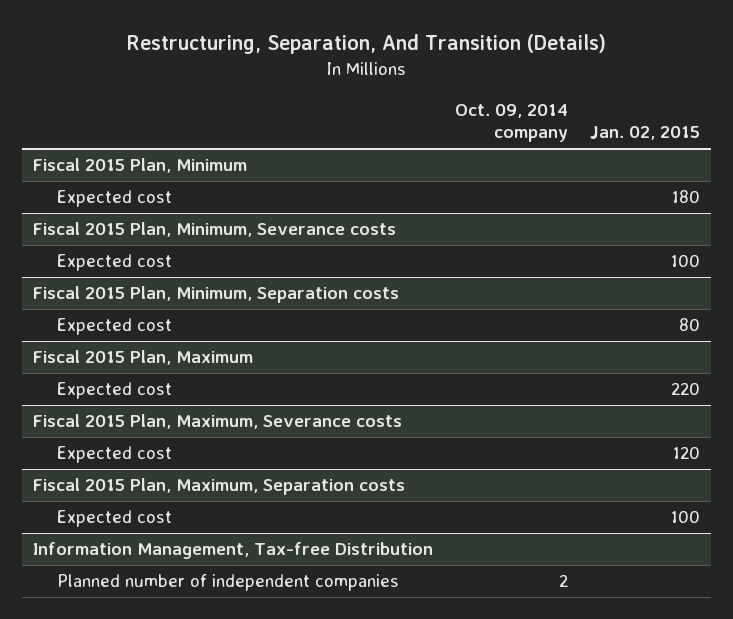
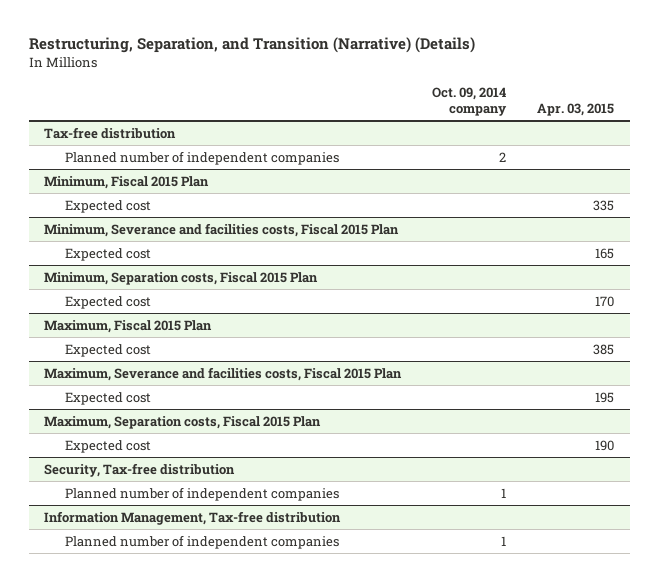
- Restructuring, Separation, And Transition (Details)
+ Restructuring, Separation, and Transition (Narrative) (Details)
- | Oct. 09, 2014 company | Jan. 02, 2015
+ | Oct. 09, 2014 company | Apr. 03, 2015
- Fiscal 2015 Plan, Minimum
+ Tax-free distribution
+ Planned number of independent companies | 2 |
+ Minimum, Fiscal 2015 Plan
- Fiscal 2015 Plan, Minimum, Severance costs
+ Minimum, Severance and facilities costs, Fiscal 2015 Plan
- Fiscal 2015 Plan, Minimum, Separation costs
+ Minimum, Separation costs, Fiscal 2015 Plan
- Fiscal 2015 Plan, Maximum
+ Maximum, Fiscal 2015 Plan
- Fiscal 2015 Plan, Maximum, Severance costs
+ Maximum, Severance and facilities costs, Fiscal 2015 Plan
- Fiscal 2015 Plan, Maximum, Separation costs
+ Maximum, Separation costs, Fiscal 2015 Plan
- Information Management, Tax-free Distribution
- Planned number of independent companies | 2 |
+ Security, Tax-free distribution
+ Planned number of independent companies | 1 |
+ Information Management, Tax-free distribution
+ Planned number of independent companies | 1 |

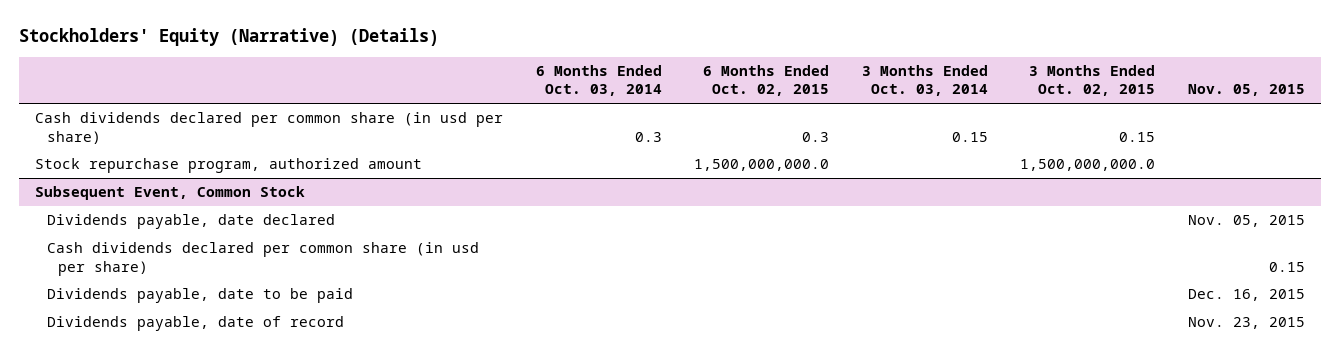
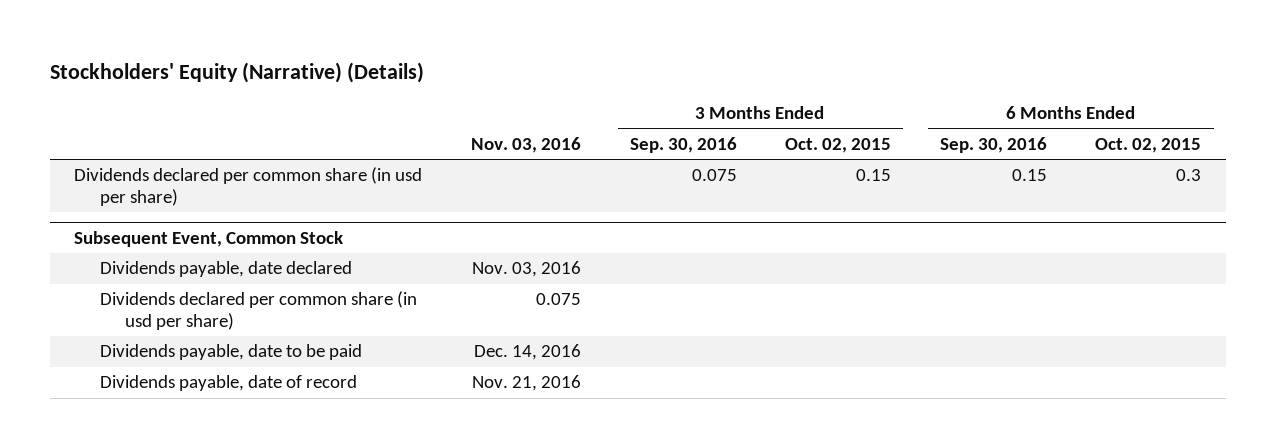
- | 6 Months Ended Oct. 03, 2014 | 6 Months Ended Oct. 02, 2015 | 3 Months Ended Oct. 03, 2014 | 3 Months Ended Oct. 02, 2015 | Nov. 05, 2015
+ | Nov. 03, 2016 | 3 Months Ended Sep. 30, 2016 | 3 Months Ended Oct. 02, 2015 | 6 Months Ended Sep. 30, 2016 | 6 Months Ended Oct. 02, 2015
- Cash dividends declared per common share (in usd per share) | 0.3 | 0.3 | 0.15 | 0.15 |
- Stock repurchase program, authorized amount | | 1,500,000,000.0 | | 1,500,000,000.0 |
+ Dividends declared per common share (in usd per share) | | 0.075 | 0.15 | 0.15 | 0.3
@ Subsequent Event, Common Stock
- Cash dividends declared per common share (in usd per share) | | | | | 0.15
+ Dividends declared per common share (in usd per share) | 0.075 | | | |

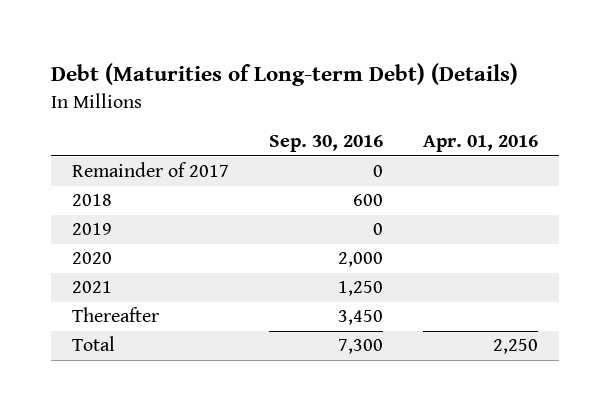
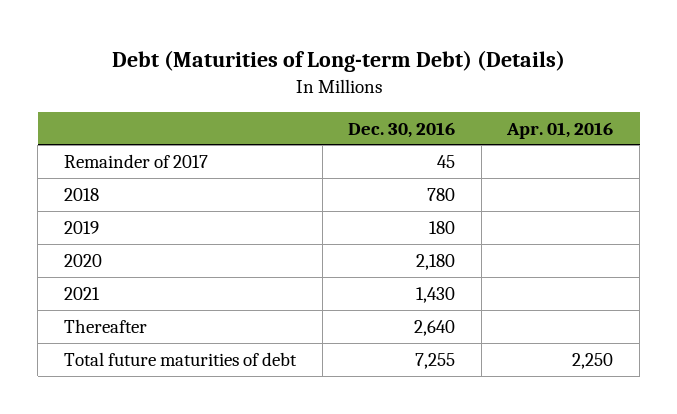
- | Sep. 30, 2016 | Apr. 01, 2016
+ | Dec. 30, 2016 | Apr. 01, 2016
- Total | 7,300 | 2,250
+ Total future maturities of debt | 7,255 | 2,250

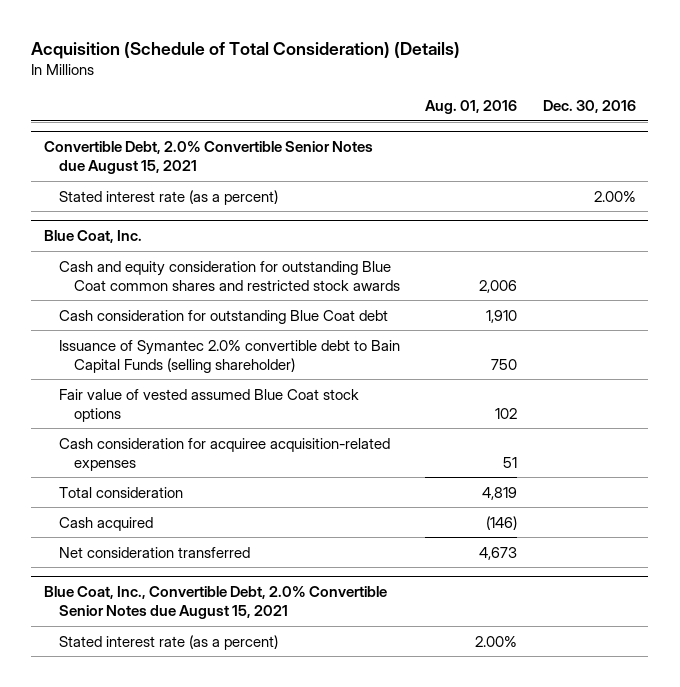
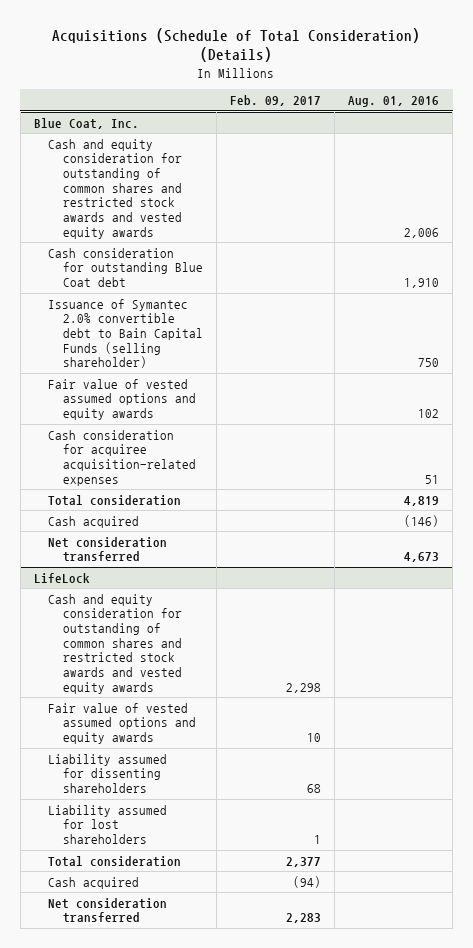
- Acquisition (Schedule of Total Consideration) (Details)
+ Acquisitions (Schedule of Total Consideration) (Details)
- | Aug. 01, 2016 | Dec. 30, 2016
+ | Feb. 09, 2017 | Aug. 01, 2016
- Convertible Debt, 2.0% Convertible Senior Notes due August 15, 2021
- Stated interest rate (as a percent) | | 2.00%
@ Blue Coat, Inc.
- Cash and equity consideration for outstanding Blue Coat common shares and restricted stock awards | 2,006 |
+ Cash and equity consideration for outstanding of common shares and restricted stock awards and vested equity awards | | 2,006
- Fair value of vested assumed Blue Coat stock options | 102 |
+ Fair value of vested assumed options and equity awards | | 102
- Blue Coat, Inc., Convertible Debt, 2.0% Convertible Senior Notes due August 15, 2021
- Stated interest rate (as a percent) | 2.00% |
+ LifeLock
+ Cash and equity consideration for outstanding of common shares and restricted stock awards and vested equity awards | 2,298 |
+ Fair value of vested assumed options and equity awards | 10 |
+ Liability assumed for dissenting shareholders | 68 |
+ Liability assumed for lost shareholders | 1 |
+ Total consideration | 2,377 |
+ Cash acquired | (94) |
+ Net consideration transferred | 2,283 |

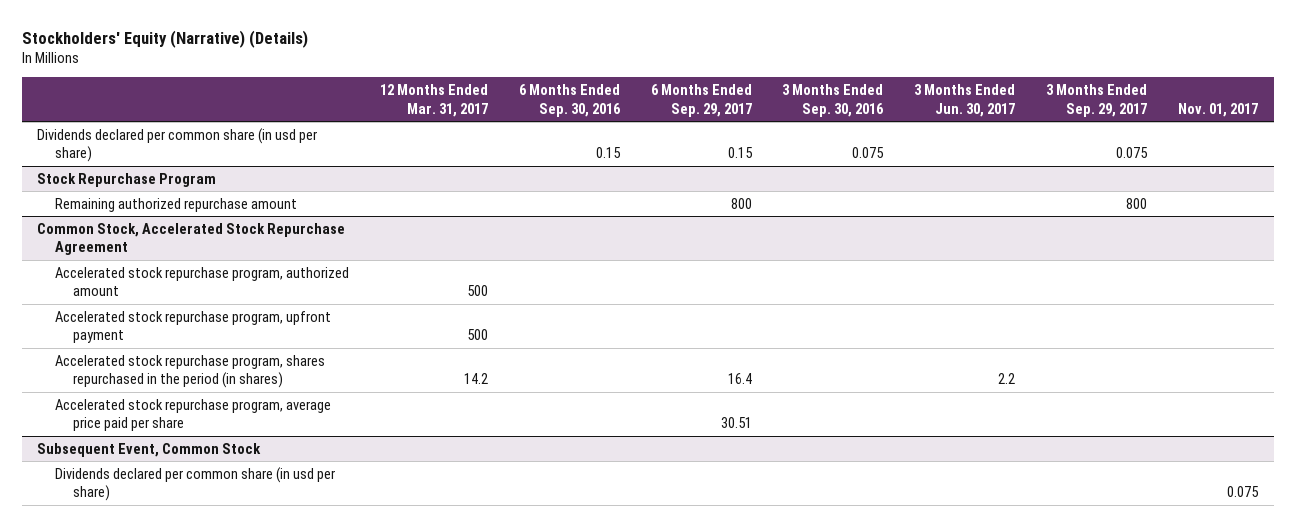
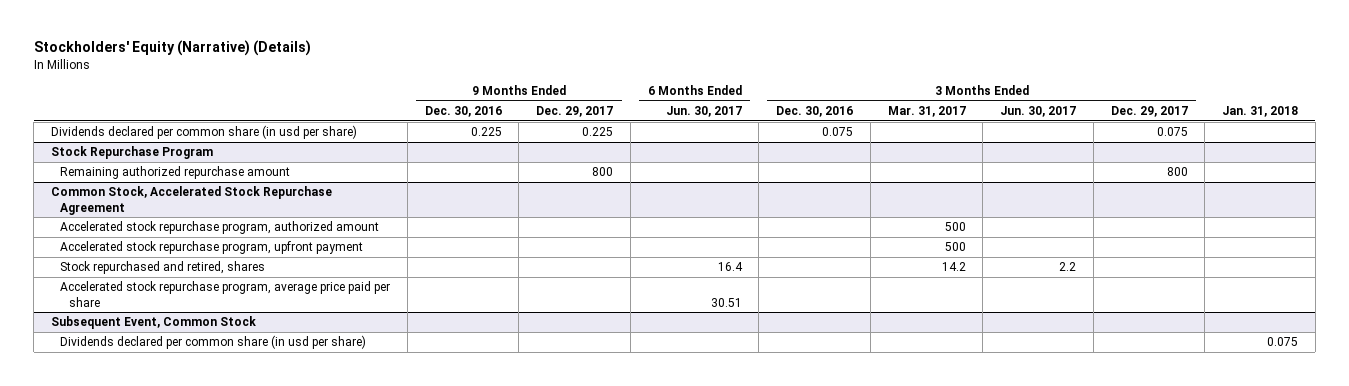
- | 12 Months Ended Mar. 31, 2017 | 6 Months Ended Sep. 30, 2016 | 6 Months Ended Sep. 29, 2017 | 3 Months Ended Sep. 30, 2016 | 3 Months Ended Jun. 30, 2017 | 3 Months Ended Sep. 29, 2017 | Nov. 01, 2017
+ | 9 Months Ended Dec. 30, 2016 | 9 Months Ended Dec. 29, 2017 | 6 Months Ended Jun. 30, 2017 | 3 Months Ended Dec. 30, 2016 | 3 Months Ended Mar. 31, 2017 | 3 Months Ended Jun. 30, 2017 | 3 Months Ended Dec. 29, 2017 | Jan. 31, 2018
@ Common Stock, Accelerated Stock Repurchase Agreement
- Accelerated stock repurchase program, shares repurchased in the period (in shares) | 14.2 | | 16.4 | | 2.2 | |
+ Stock repurchased and retired, shares | | | 16.4 | | 14.2 | 2.2 | |

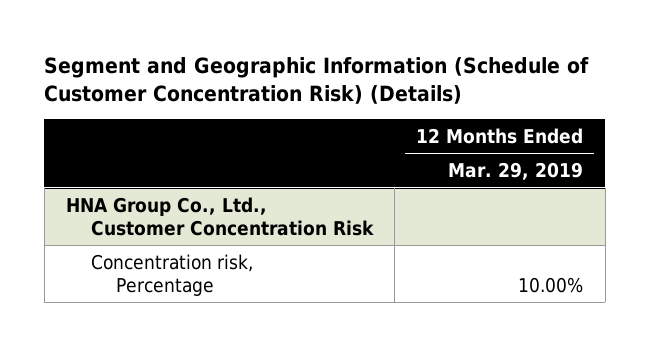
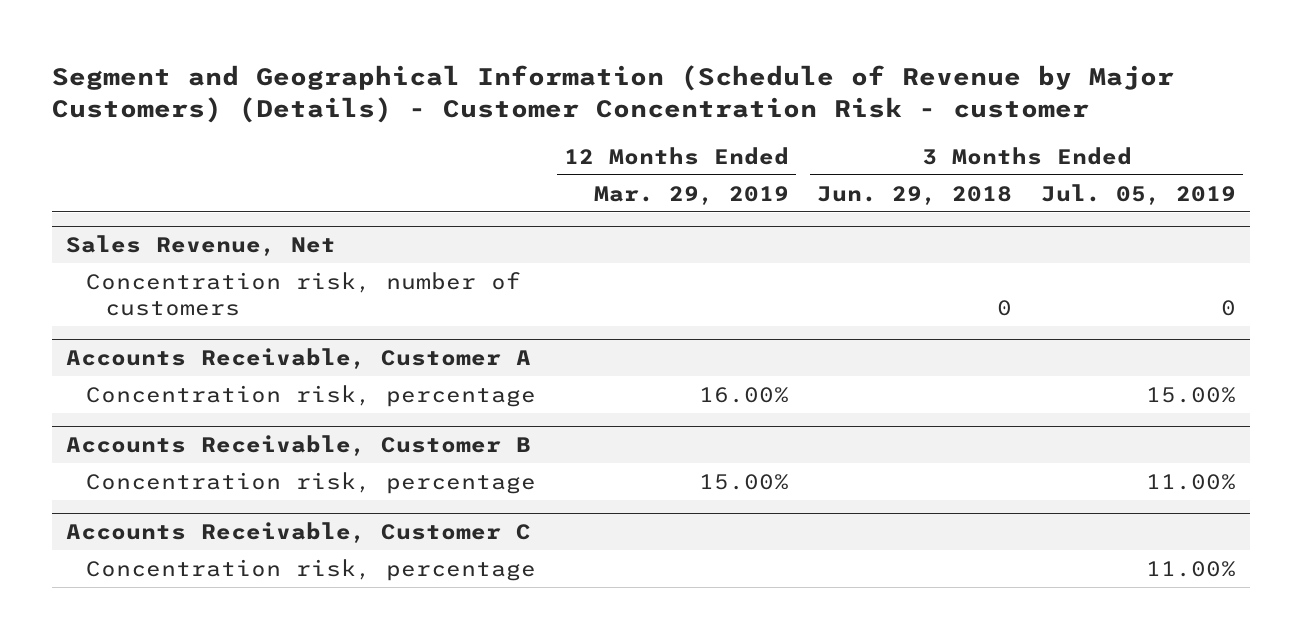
- Segment and Geographic Information (Schedule of Customer Concentration Risk) (Details)
+ Segment and Geographical Information (Schedule of Revenue by Major Customers) (Details) - Customer Concentration Risk - customer
- | 12 Months Ended Mar. 29, 2019
+ | 12 Months Ended Mar. 29, 2019 | 3 Months Ended Jun. 29, 2018 | 3 Months Ended Jul. 05, 2019
- HNA Group Co., Ltd., Customer Concentration Risk
- Concentration risk, Percentage | 10.00%
+ Sales Revenue, Net
+ Concentration risk, number of customers | | 0 | 0
+ Accounts Receivable, Customer A
+ Concentration risk, percentage | 16.00% | | 15.00%
+ Accounts Receivable, Customer B
+ Concentration risk, percentage | 15.00% | | 11.00%
+ Accounts Receivable, Customer C
+ Concentration risk, percentage | | | 11.00%

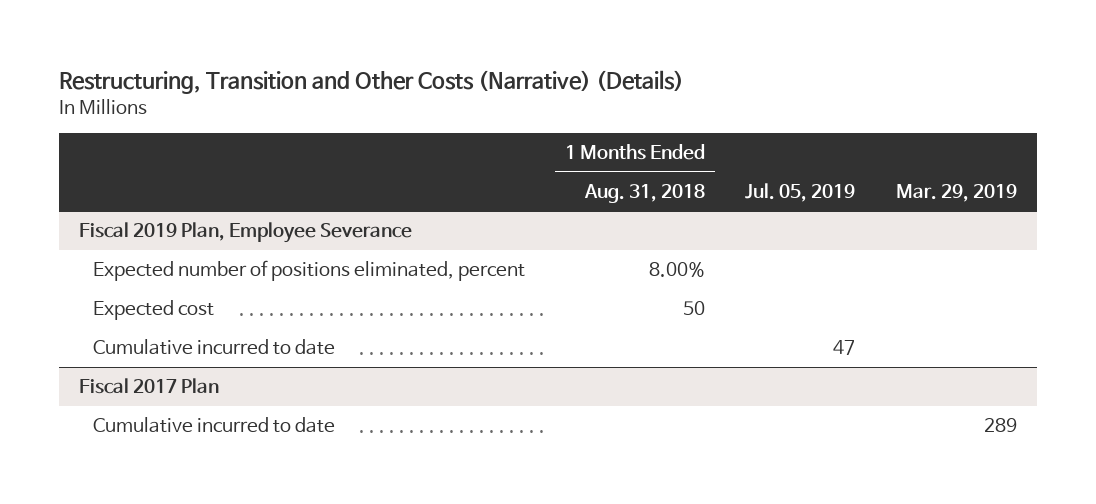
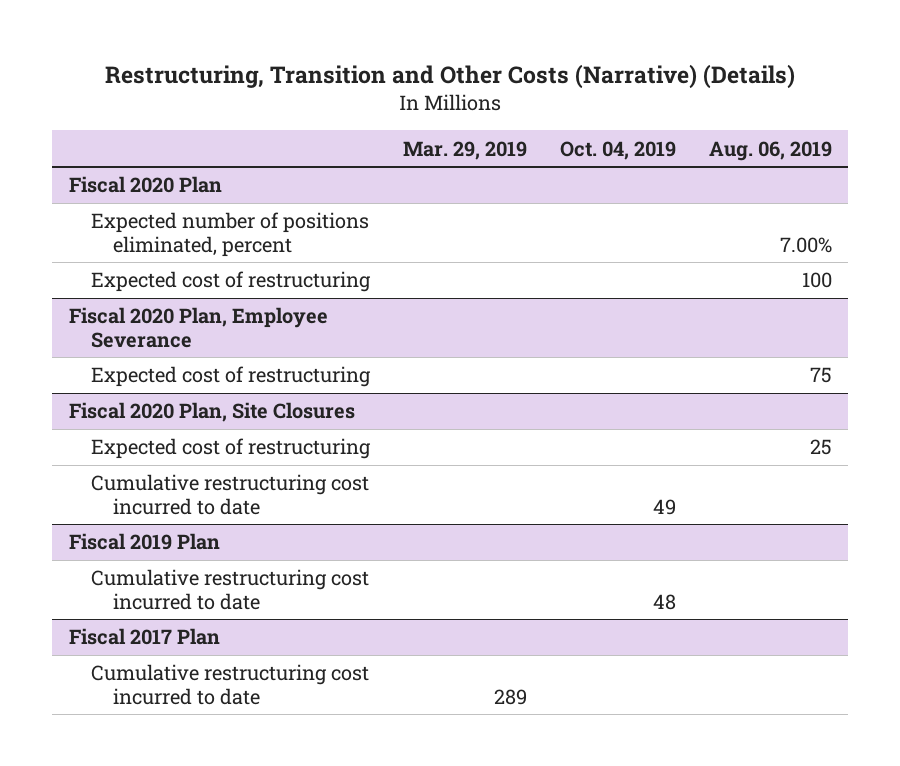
- | 1 Months Ended Aug. 31, 2018 | Jul. 05, 2019 | Mar. 29, 2019
+ | Mar. 29, 2019 | Oct. 04, 2019 | Aug. 06, 2019
- Fiscal 2019 Plan, Employee Severance
- Expected number of positions eliminated, percent | 8.00% | |
- Expected cost | 50 | |
- Cumulative incurred to date | | 47 |
+ Fiscal 2020 Plan
+ Expected number of positions eliminated, percent | | | 7.00%
+ Expected cost of restructuring | | | 100
+ Fiscal 2020 Plan, Employee Severance
+ Expected cost of restructuring | | | 75
+ Fiscal 2020 Plan, Site Closures
+ Expected cost of restructuring | | | 25
+ Cumulative restructuring cost incurred to date | | 49 |
+ Fiscal 2019 Plan
+ Cumulative restructuring cost incurred to date | | 48 |
@ Fiscal 2017 Plan
- Cumulative incurred to date | | | 289
+ Cumulative restructuring cost incurred to date | 289 | |

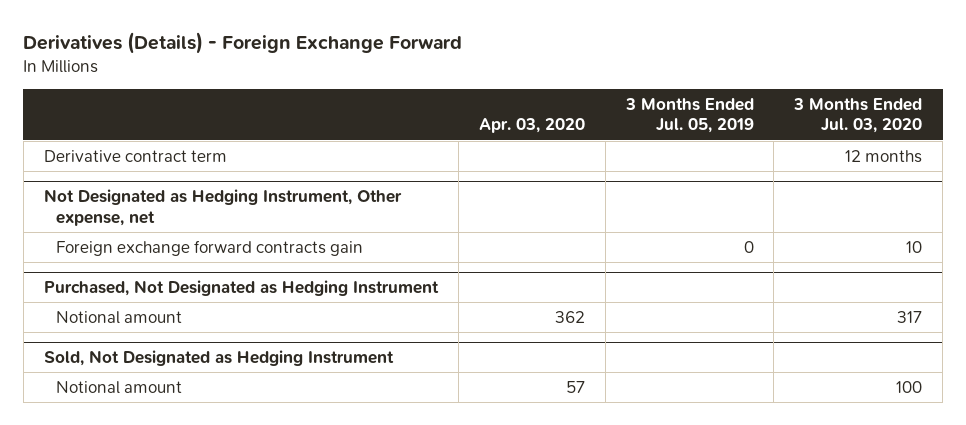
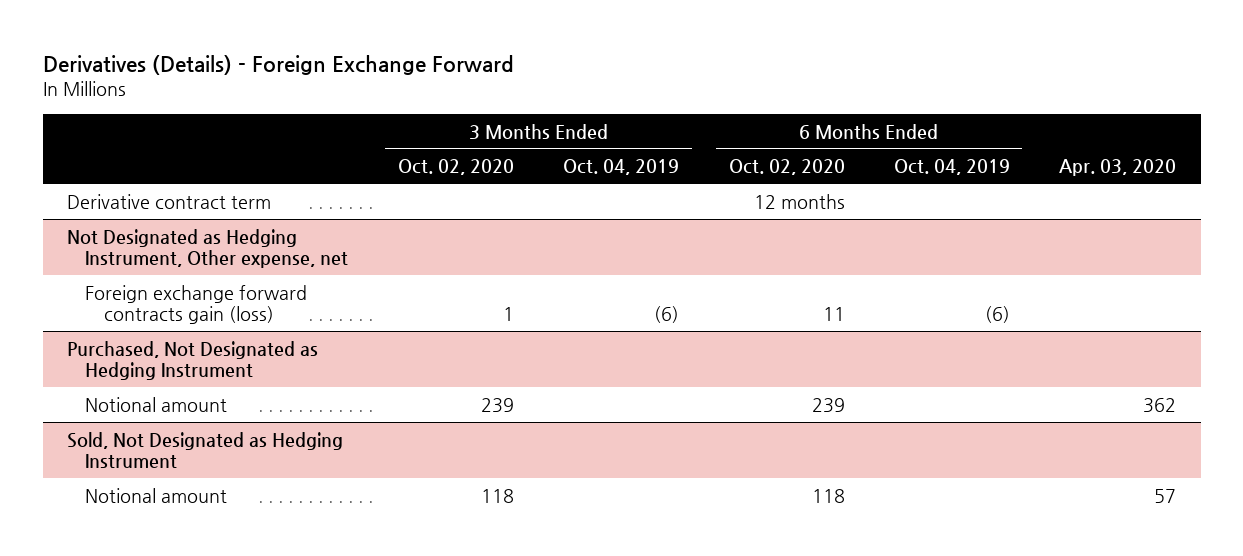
- | Apr. 03, 2020 | 3 Months Ended Jul. 05, 2019 | 3 Months Ended Jul. 03, 2020
+ | 3 Months Ended Oct. 02, 2020 | 3 Months Ended Oct. 04, 2019 | 6 Months Ended Oct. 02, 2020 | 6 Months Ended Oct. 04, 2019 | Apr. 03, 2020
@ Not Designated as Hedging Instrument, Other expense, net
- Foreign exchange forward contracts gain | | 0 | 10
+ Foreign exchange forward contracts gain (loss) | 1 | (6) | 11 | (6) |

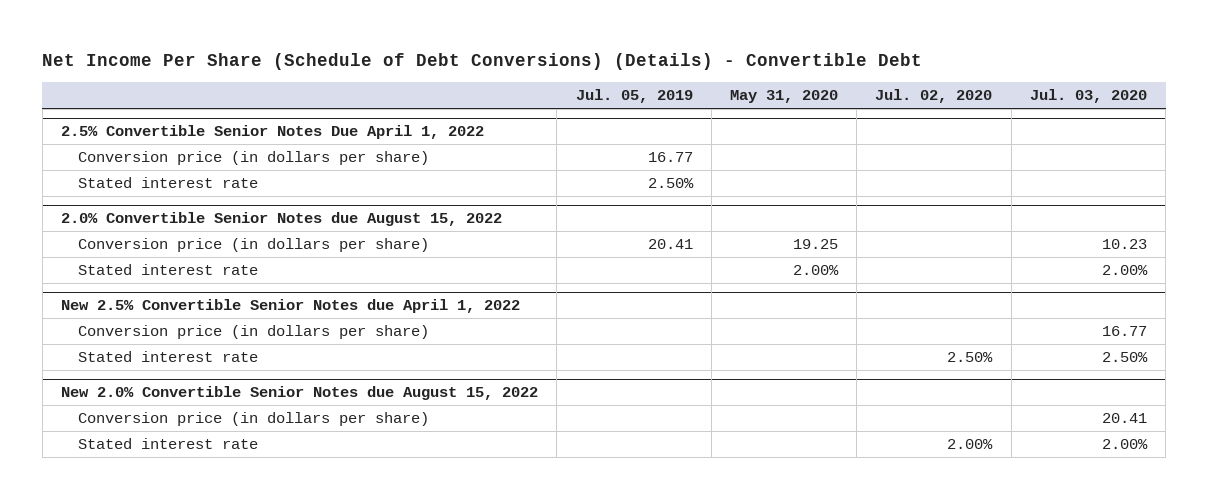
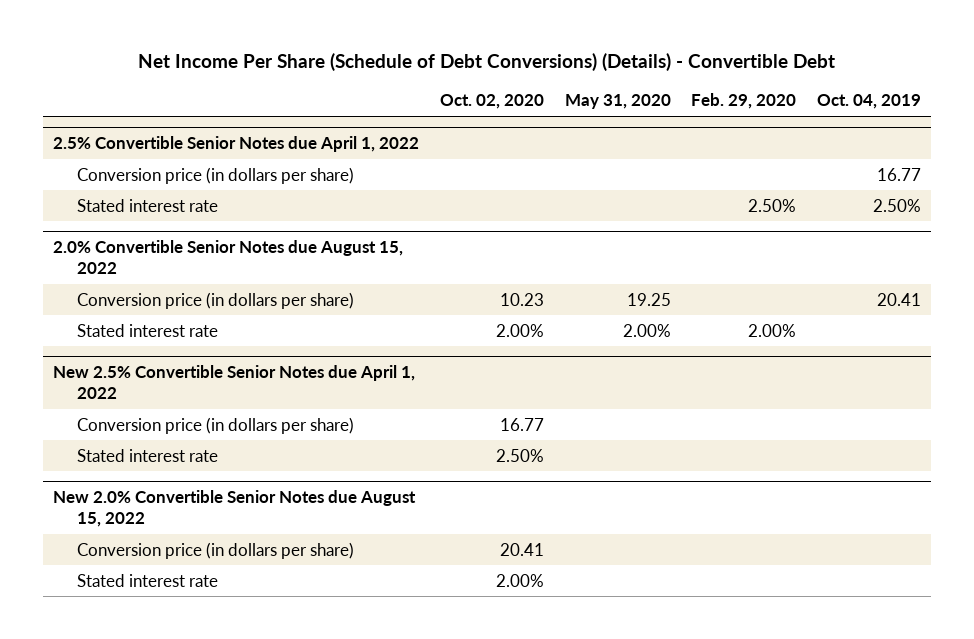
- | Jul. 05, 2019 | May 31, 2020 | Jul. 02, 2020 | Jul. 03, 2020
+ | Oct. 02, 2020 | May 31, 2020 | Feb. 29, 2020 | Oct. 04, 2019
- 2.5% Convertible Senior Notes Due April 1, 2022
+ 2.5% Convertible Senior Notes due April 1, 2022

